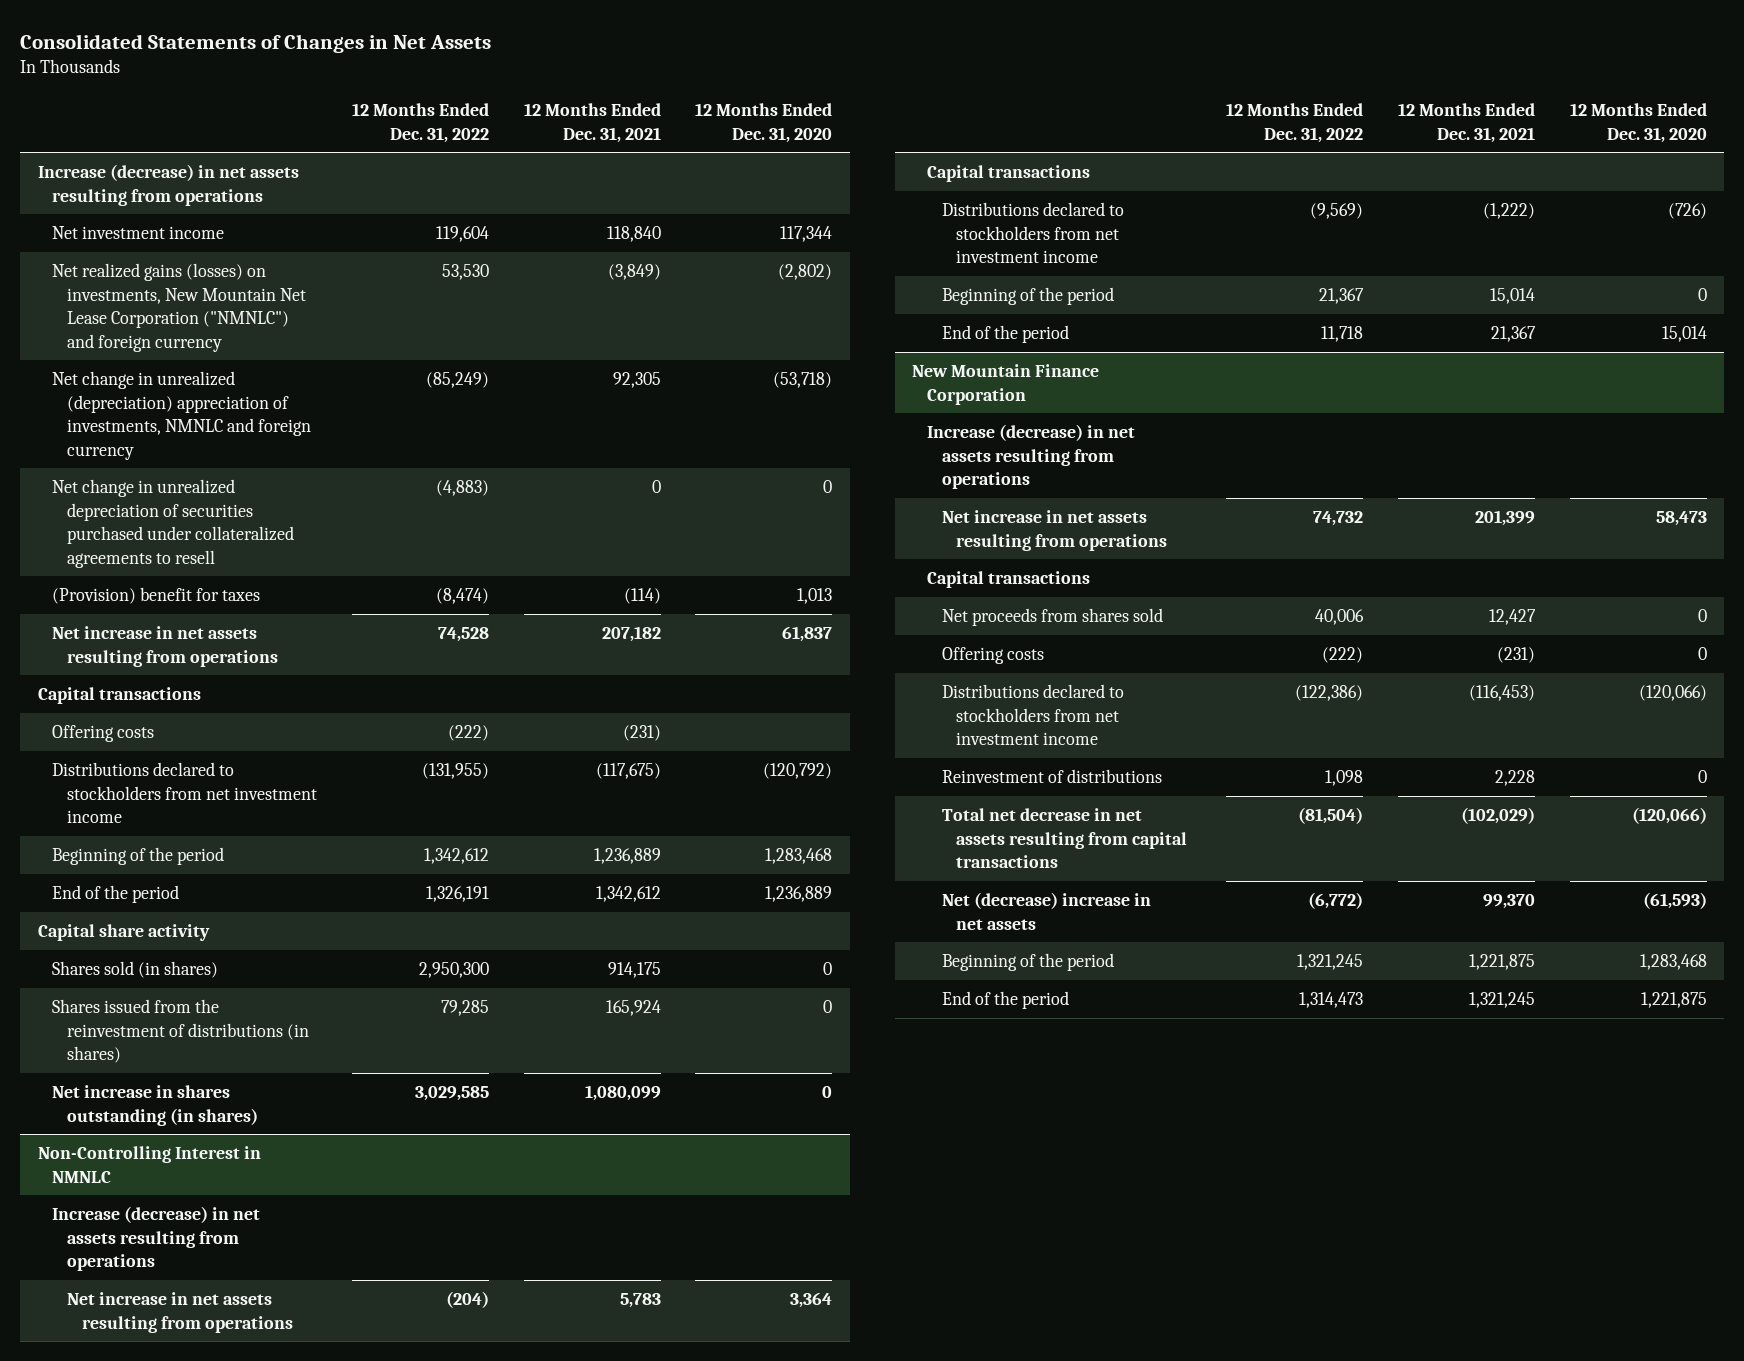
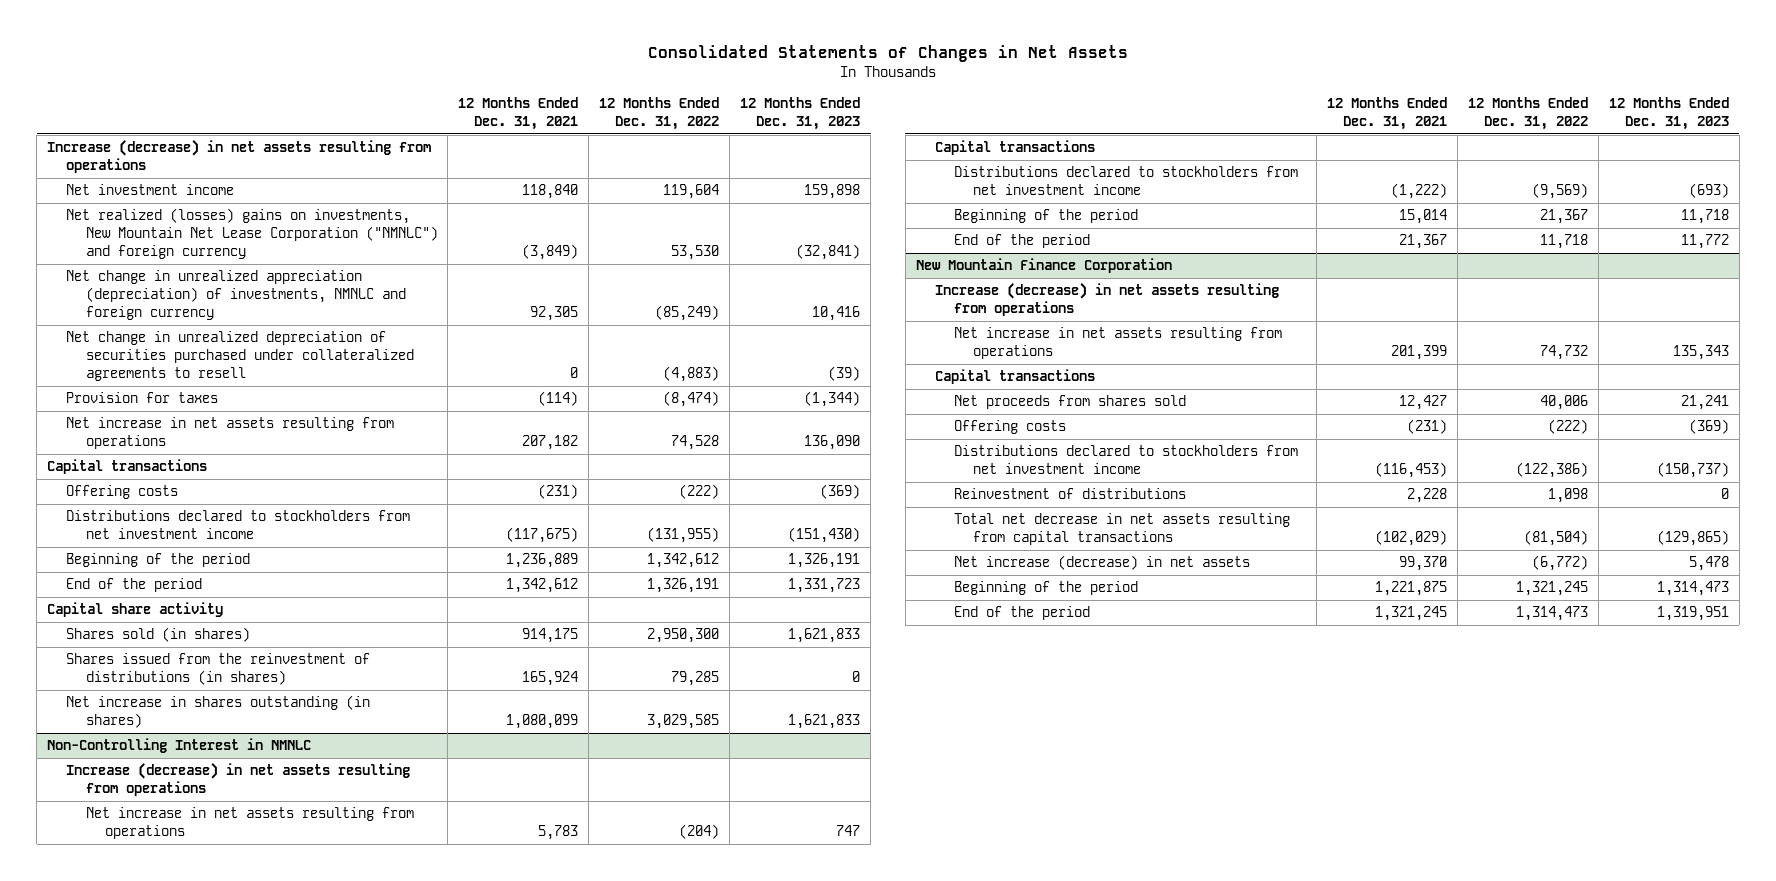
- | 12 Months Ended Dec. 31, 2022 | 12 Months Ended Dec. 31, 2021 | 12 Months Ended Dec. 31, 2020
+ | 12 Months Ended Dec. 31, 2021 | 12 Months Ended Dec. 31, 2022 | 12 Months Ended Dec. 31, 2023
- Net realized gains (losses) on investments, New Mountain Net Lease Corporation ("NMNLC") and foreign currency | 53,530 | (3,849) | (2,802)
- Net change in unrealized (depreciation) appreciation of investments, NMNLC and foreign currency | (85,249) | 92,305 | (53,718)
+ Net realized (losses) gains on investments, New Mountain Net Lease Corporation ("NMNLC") and foreign currency | (3,849) | 53,530 | (32,841)
+ Net change in unrealized appreciation (depreciation) of investments, NMNLC and foreign currency | 92,305 | (85,249) | 10,416
- (Provision) benefit for taxes | (8,474) | (114) | 1,013
+ Provision for taxes | (114) | (8,474) | (1,344)
@ New Mountain Finance Corporation
- Net (decrease) increase in net assets | (6,772) | 99,370 | (61,593)
+ Net increase (decrease) in net assets | 99,370 | (6,772) | 5,478

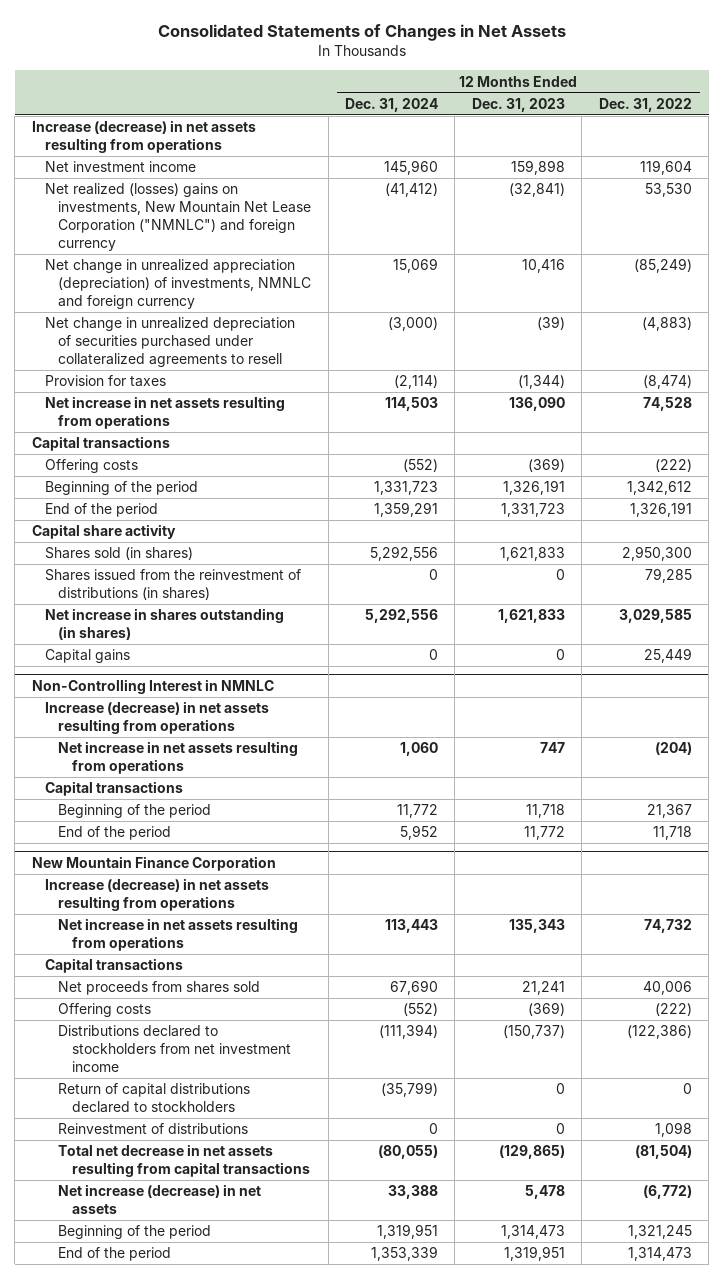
- | 12 Months Ended Dec. 31, 2021 | 12 Months Ended Dec. 31, 2022 | 12 Months Ended Dec. 31, 2023
+ | 12 Months Ended Dec. 31, 2024 | 12 Months Ended Dec. 31, 2023 | 12 Months Ended Dec. 31, 2022
- Distributions declared to stockholders from net investment income | (117,675) | (131,955) | (151,430)
+ Capital gains | 0 | 0 | 25,449
@ Non-Controlling Interest in NMNLC
- Distributions declared to stockholders from net investment income | (1,222) | (9,569) | (693)
@ New Mountain Finance Corporation
+ Return of capital distributions declared to stockholders | (35,799) | 0 | 0

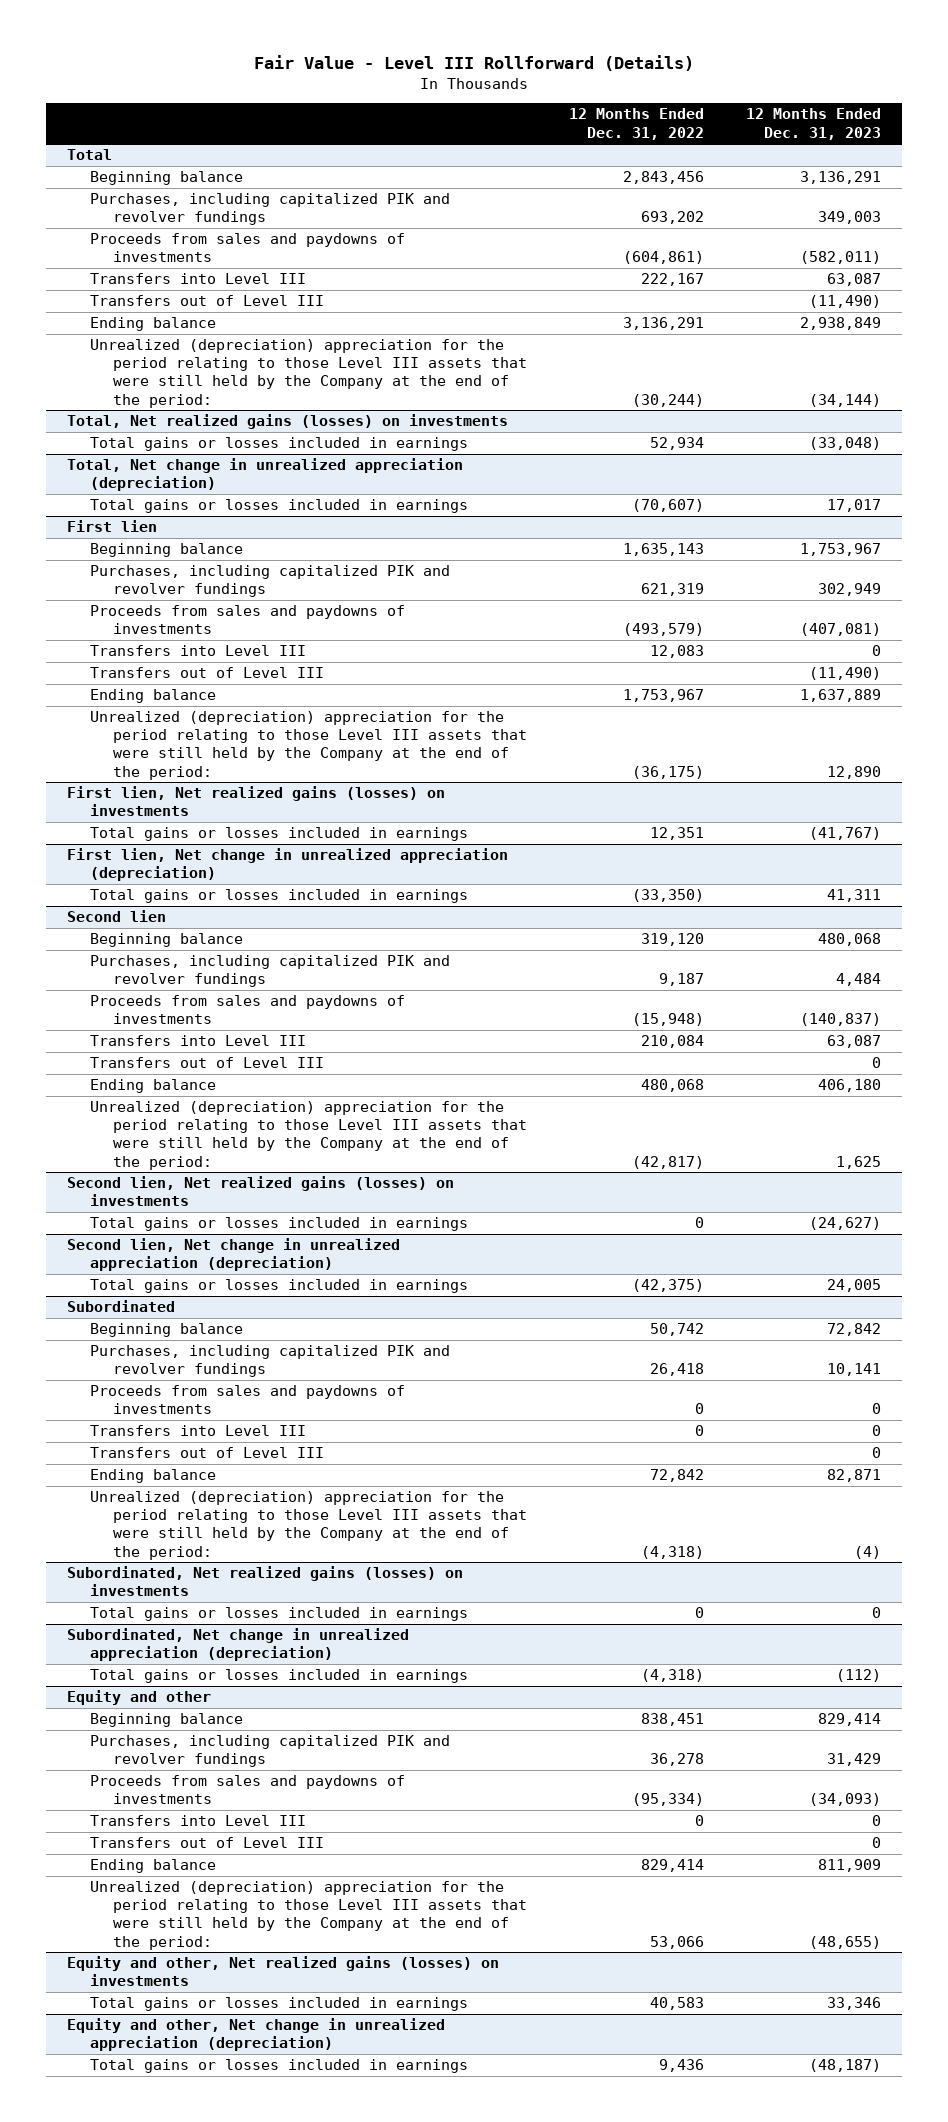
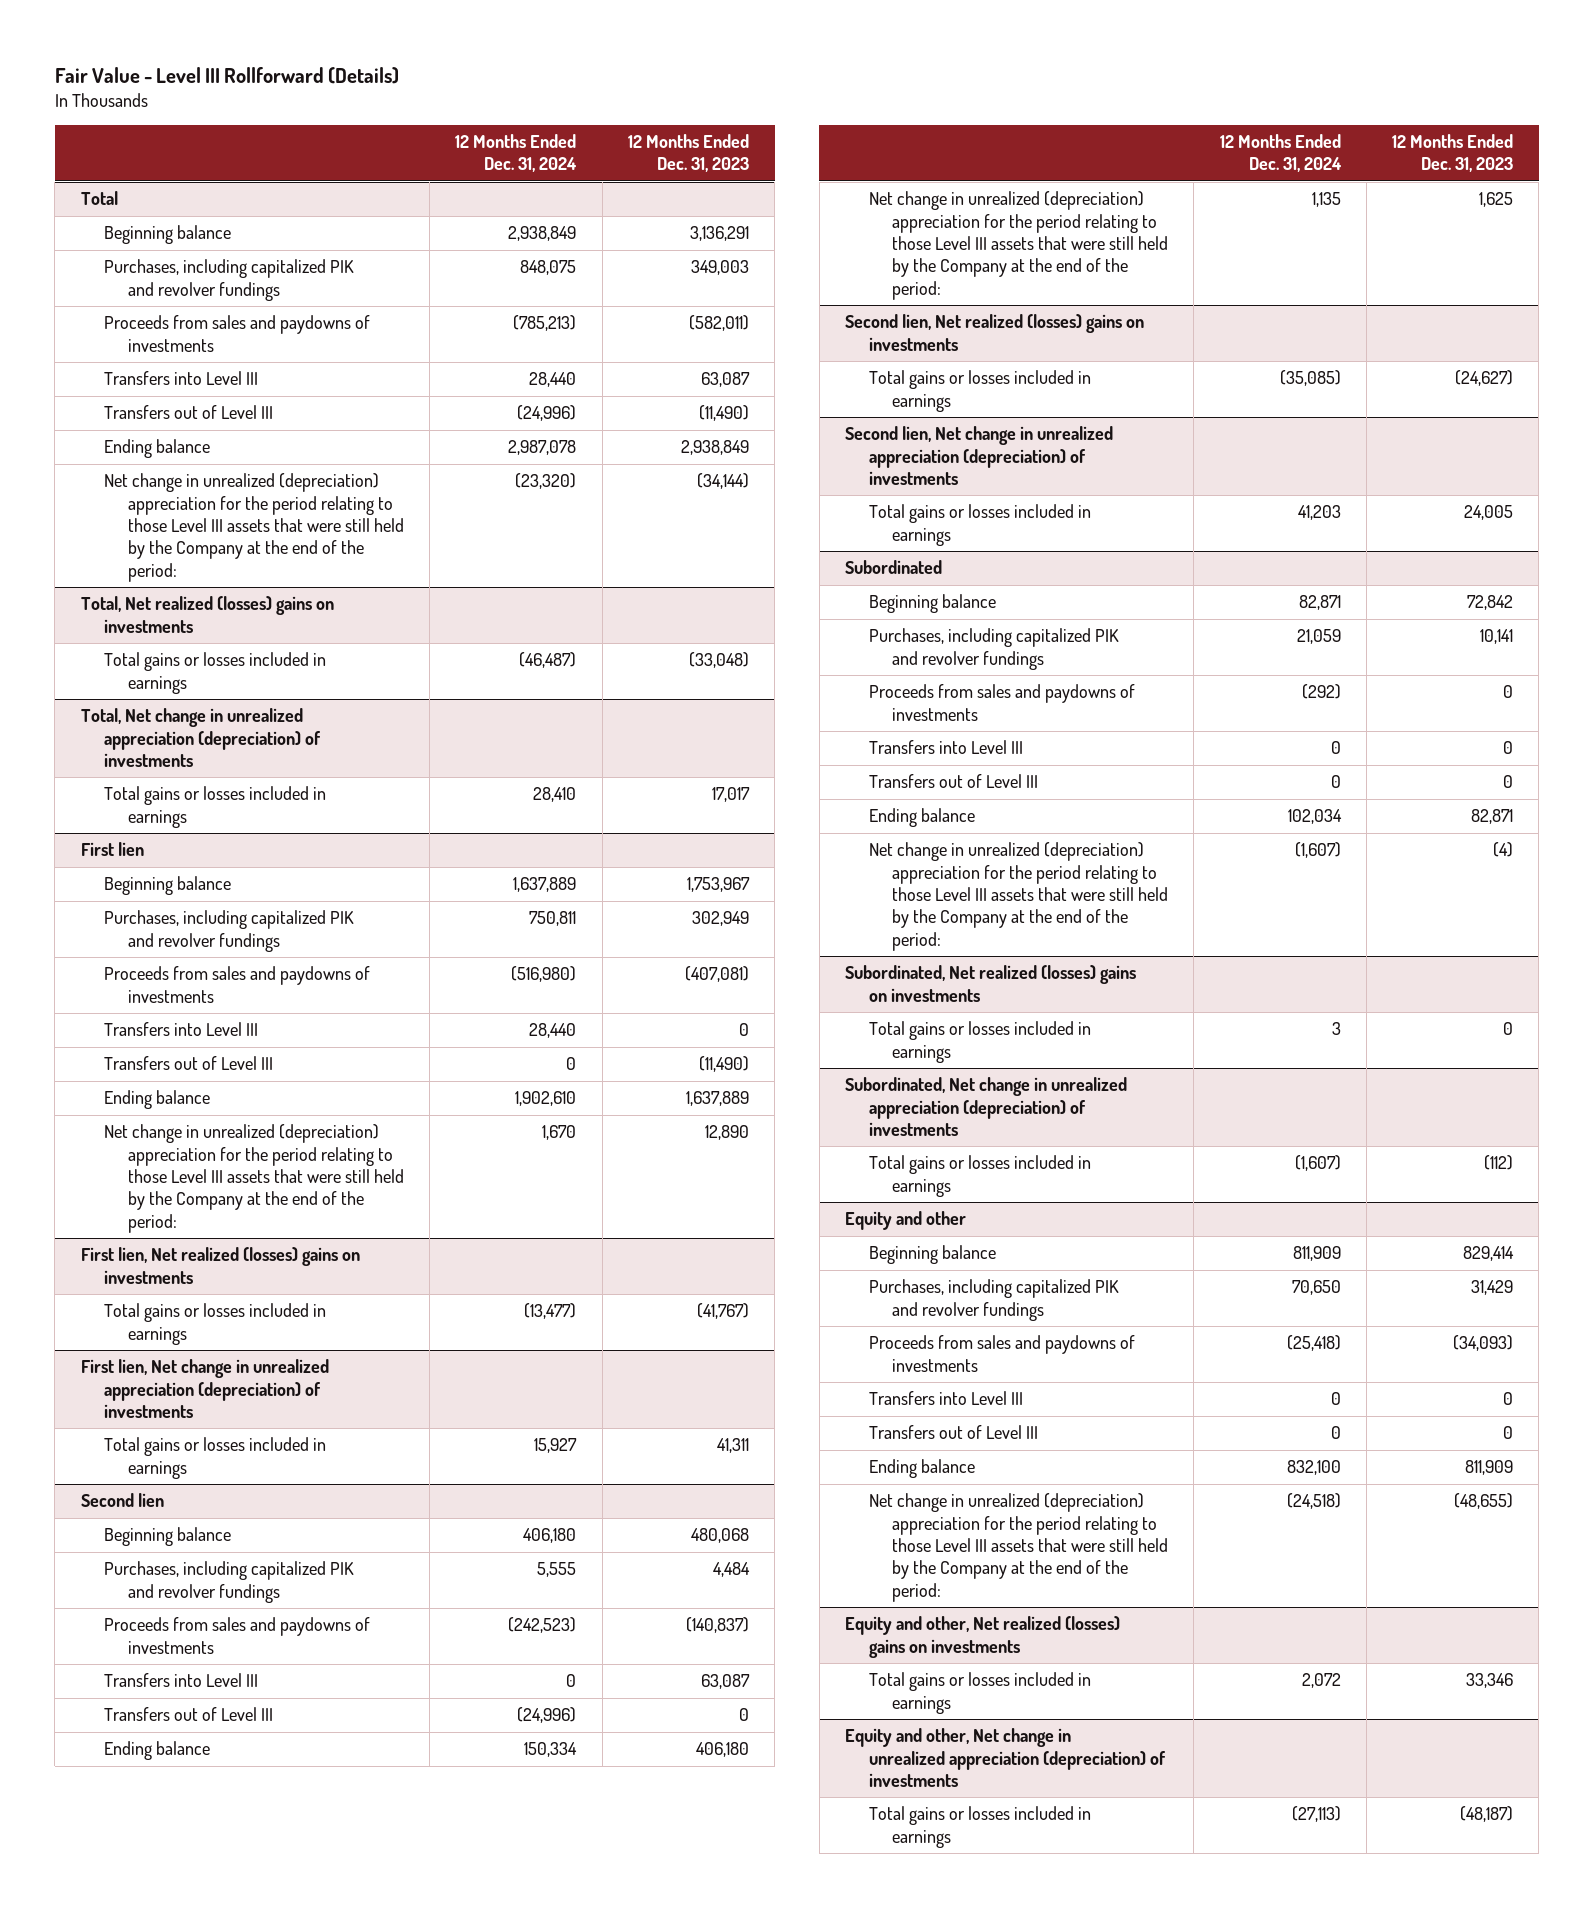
- | 12 Months Ended Dec. 31, 2022 | 12 Months Ended Dec. 31, 2023
+ | 12 Months Ended Dec. 31, 2024 | 12 Months Ended Dec. 31, 2023
@ Total
- Unrealized (depreciation) appreciation for the period relating to those Level III assets that were still held by the Company at the end of the period: | (30,244) | (34,144)
- Total, Net realized gains (losses) on investments
@ Total
+ Net change in unrealized (depreciation) appreciation for the period relating to those Level III assets that were still held by the Company at the end of the period: | (23,320) | (34,144)
+ Total, Net realized (losses) gains on investments
- Total, Net change in unrealized appreciation (depreciation)
+ Total, Net change in unrealized appreciation (depreciation) of investments
@ First lien
- Unrealized (depreciation) appreciation for the period relating to those Level III assets that were still held by the Company at the end of the period: | (36,175) | 12,890
- First lien, Net realized gains (losses) on investments
@ First lien
+ Net change in unrealized (depreciation) appreciation for the period relating to those Level III assets that were still held by the Company at the end of the period: | 1,670 | 12,890
+ First lien, Net realized (losses) gains on investments
- First lien, Net change in unrealized appreciation (depreciation)
+ First lien, Net change in unrealized appreciation (depreciation) of investments
@ Second lien
- Unrealized (depreciation) appreciation for the period relating to those Level III assets that were still held by the Company at the end of the period: | (42,817) | 1,625
- Second lien, Net realized gains (losses) on investments
@ Second lien
+ Net change in unrealized (depreciation) appreciation for the period relating to those Level III assets that were still held by the Company at the end of the period: | 1,135 | 1,625
+ Second lien, Net realized (losses) gains on investments
- Second lien, Net change in unrealized appreciation (depreciation)
+ Second lien, Net change in unrealized appreciation (depreciation) of investments
@ Subordinated
- Unrealized (depreciation) appreciation for the period relating to those Level III assets that were still held by the Company at the end of the period: | (4,318) | (4)
- Subordinated, Net realized gains (losses) on investments
@ Subordinated
+ Net change in unrealized (depreciation) appreciation for the period relating to those Level III assets that were still held by the Company at the end of the period: | (1,607) | (4)
+ Subordinated, Net realized (losses) gains on investments
- Subordinated, Net change in unrealized appreciation (depreciation)
+ Subordinated, Net change in unrealized appreciation (depreciation) of investments
@ Equity and other
- Unrealized (depreciation) appreciation for the period relating to those Level III assets that were still held by the Company at the end of the period: | 53,066 | (48,655)
- Equity and other, Net realized gains (losses) on investments
@ Equity and other
+ Net change in unrealized (depreciation) appreciation for the period relating to those Level III assets that were still held by the Company at the end of the period: | (24,518) | (48,655)
+ Equity and other, Net realized (losses) gains on investments
- Equity and other, Net change in unrealized appreciation (depreciation)
+ Equity and other, Net change in unrealized appreciation (depreciation) of investments

